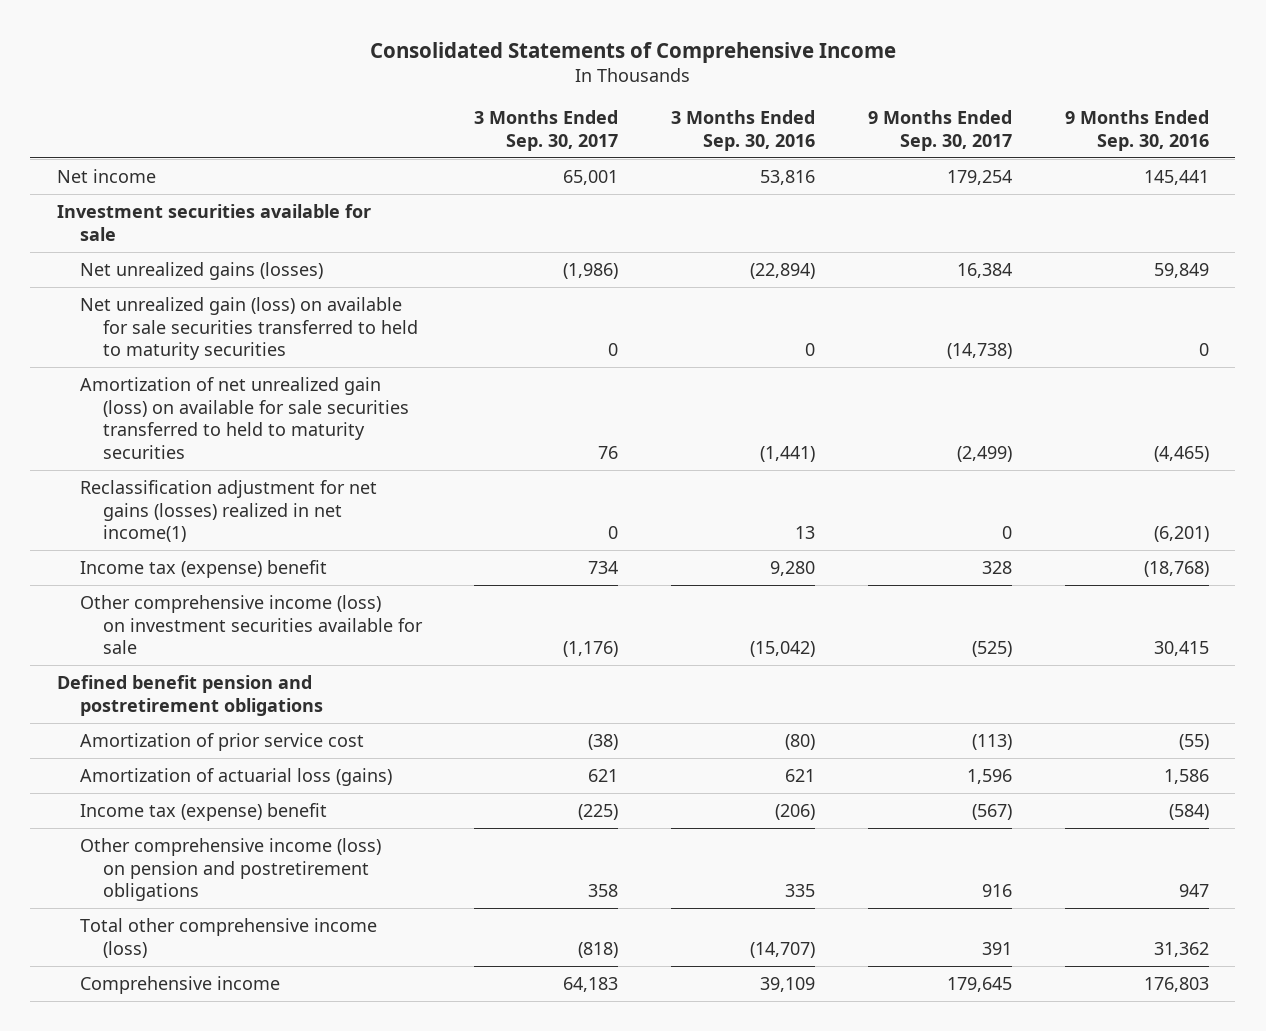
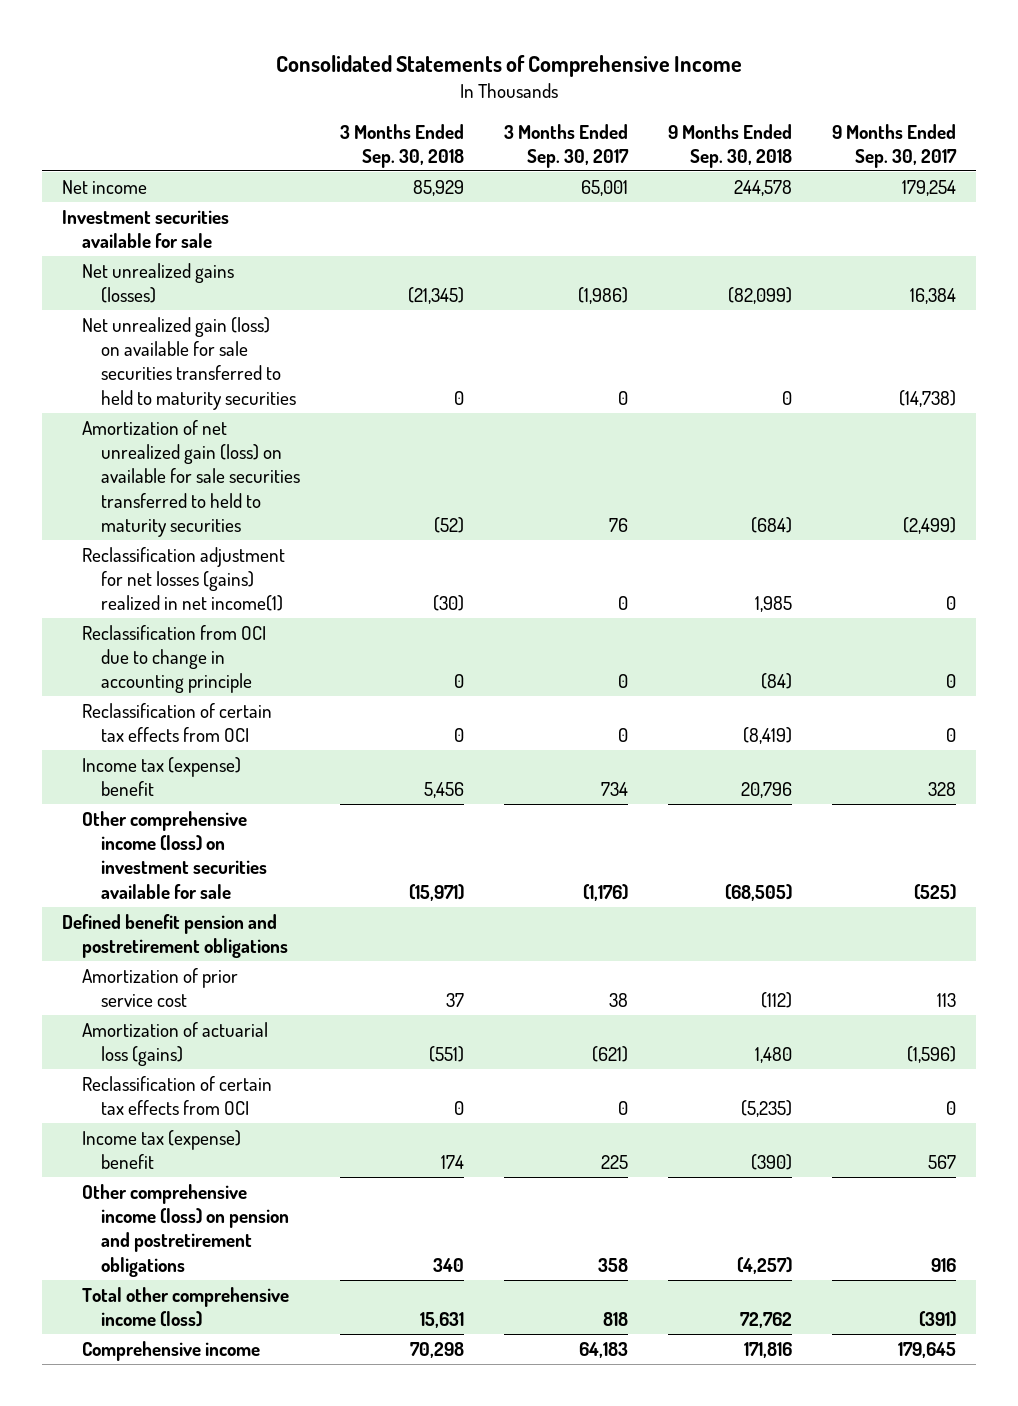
- | 3 Months Ended Sep. 30, 2017 | 3 Months Ended Sep. 30, 2016 | 9 Months Ended Sep. 30, 2017 | 9 Months Ended Sep. 30, 2016
+ | 3 Months Ended Sep. 30, 2018 | 3 Months Ended Sep. 30, 2017 | 9 Months Ended Sep. 30, 2018 | 9 Months Ended Sep. 30, 2017
- Reclassification adjustment for net gains (losses) realized in net income(1) | 0 | 13 | 0 | (6,201)
+ Reclassification adjustment for net losses (gains) realized in net income(1) | (30) | 0 | 1,985 | 0
+ Reclassification from OCI due to change in accounting principle | 0 | 0 | (84) | 0
+ Reclassification of certain tax effects from OCI | 0 | 0 | (8,419) | 0
- Amortization of prior service cost | (38) | (80) | (113) | (55)
- Amortization of actuarial loss (gains) | 621 | 621 | 1,596 | 1,586
- Income tax (expense) benefit | (225) | (206) | (567) | (584)
+ Amortization of prior service cost | 37 | 38 | (112) | 113
+ Amortization of actuarial loss (gains) | (551) | (621) | 1,480 | (1,596)
+ Reclassification of certain tax effects from OCI | 0 | 0 | (5,235) | 0
+ Income tax (expense) benefit | 174 | 225 | (390) | 567
- Total other comprehensive income (loss) | (818) | (14,707) | 391 | 31,362
+ Total other comprehensive income (loss) | 15,631 | 818 | 72,762 | (391)

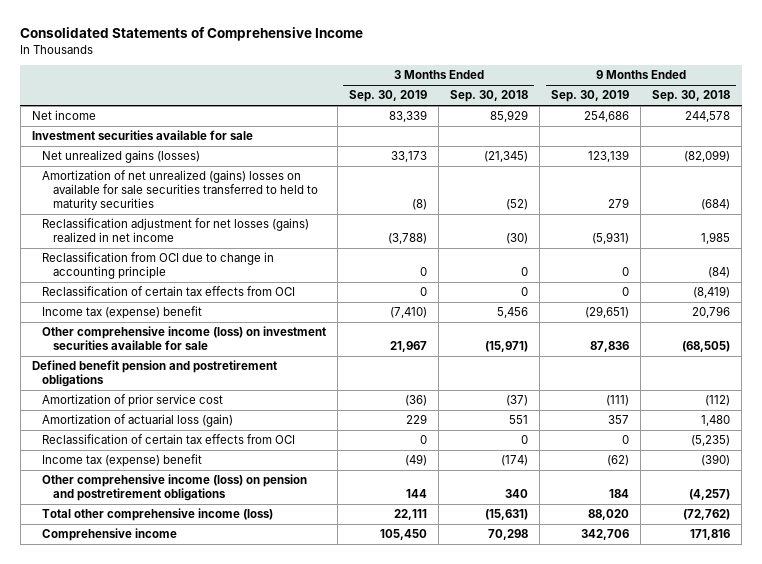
- | 3 Months Ended Sep. 30, 2018 | 3 Months Ended Sep. 30, 2017 | 9 Months Ended Sep. 30, 2018 | 9 Months Ended Sep. 30, 2017
+ | 3 Months Ended Sep. 30, 2019 | 3 Months Ended Sep. 30, 2018 | 9 Months Ended Sep. 30, 2019 | 9 Months Ended Sep. 30, 2018
- Net unrealized gain (loss) on available for sale securities transferred to held to maturity securities | 0 | 0 | 0 | (14,738)
- Amortization of net unrealized gain (loss) on available for sale securities transferred to held to maturity securities | (52) | 76 | (684) | (2,499)
- Reclassification adjustment for net losses (gains) realized in net income(1) | (30) | 0 | 1,985 | 0
+ Amortization of net unrealized (gains) losses on available for sale securities transferred to held to maturity securities | (8) | (52) | 279 | (684)
+ Reclassification adjustment for net losses (gains) realized in net income | (3,788) | (30) | (5,931) | 1,985
- Amortization of prior service cost | 37 | 38 | (112) | 113
- Amortization of actuarial loss (gains) | (551) | (621) | 1,480 | (1,596)
+ Amortization of prior service cost | (36) | (37) | (111) | (112)
+ Amortization of actuarial loss (gain) | 229 | 551 | 357 | 1,480
- Income tax (expense) benefit | 174 | 225 | (390) | 567
+ Income tax (expense) benefit | (49) | (174) | (62) | (390)
- Total other comprehensive income (loss) | 15,631 | 818 | 72,762 | (391)
+ Total other comprehensive income (loss) | 22,111 | (15,631) | 88,020 | (72,762)

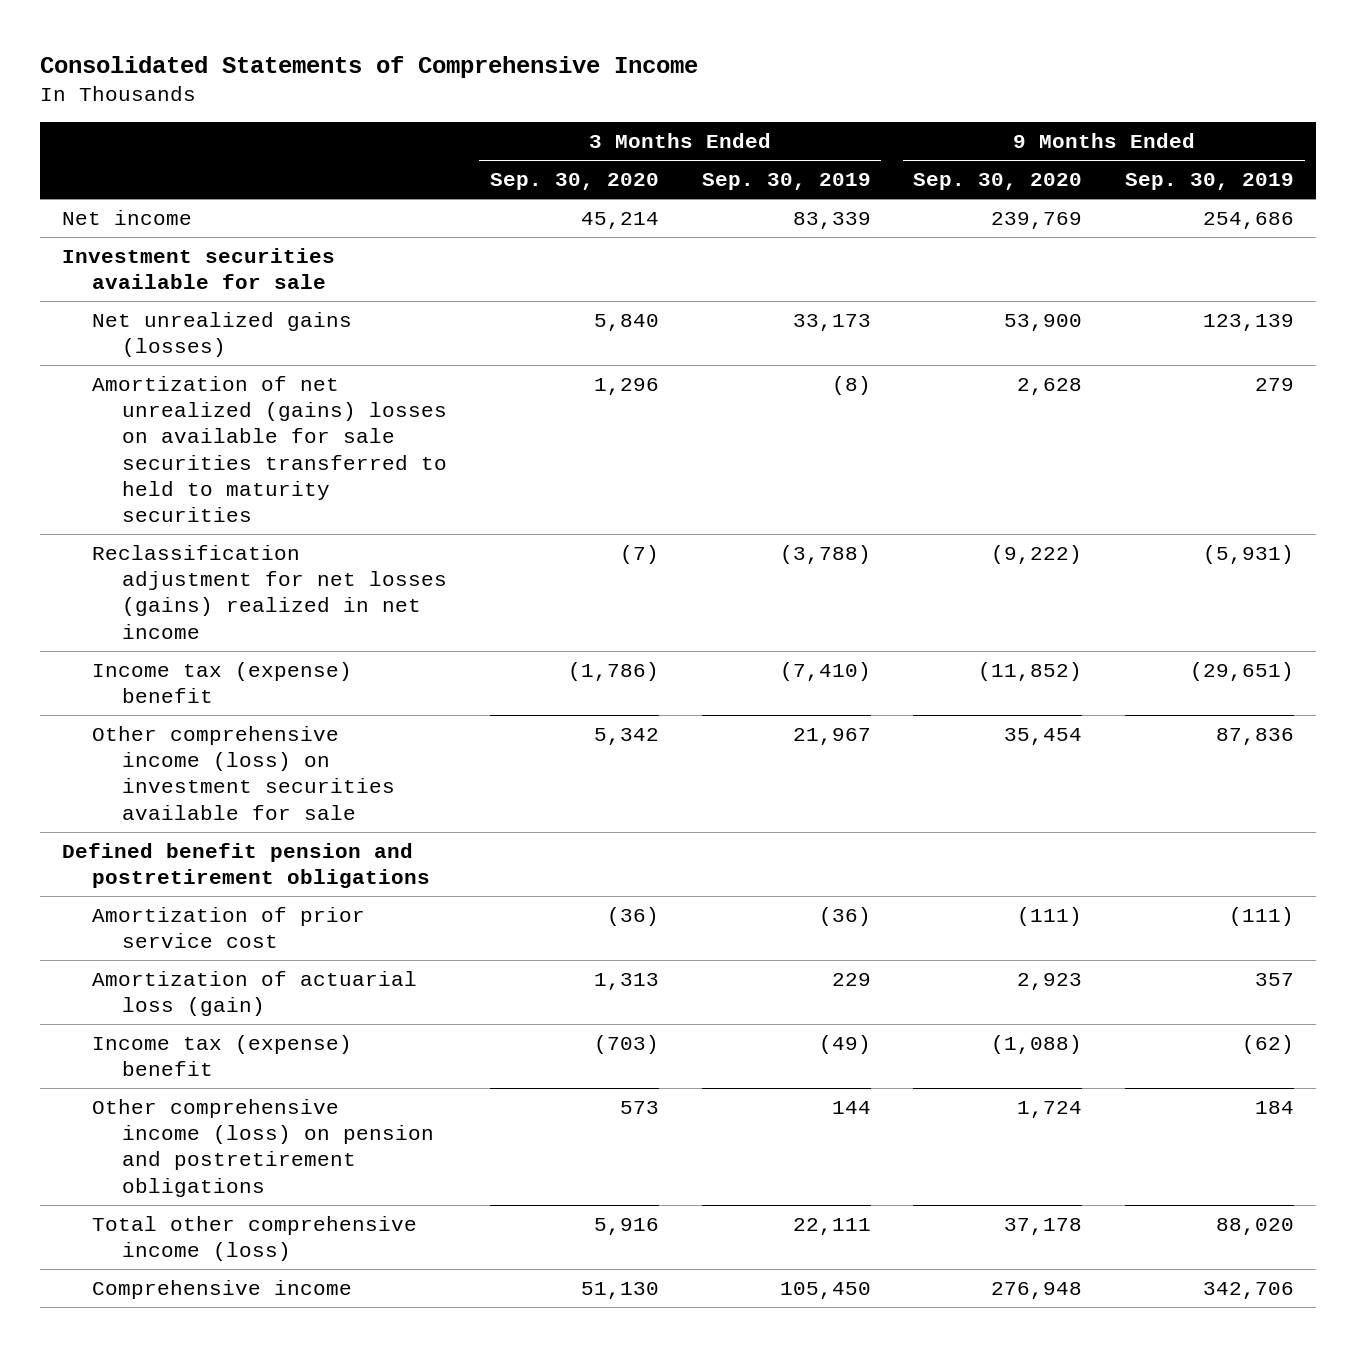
- | 3 Months Ended Sep. 30, 2019 | 3 Months Ended Sep. 30, 2018 | 9 Months Ended Sep. 30, 2019 | 9 Months Ended Sep. 30, 2018
+ | 3 Months Ended Sep. 30, 2020 | 3 Months Ended Sep. 30, 2019 | 9 Months Ended Sep. 30, 2020 | 9 Months Ended Sep. 30, 2019
- Reclassification from OCI due to change in accounting principle | 0 | 0 | 0 | (84)
- Reclassification of certain tax effects from OCI | 0 | 0 | 0 | (8,419)
- Reclassification of certain tax effects from OCI | 0 | 0 | 0 | (5,235)

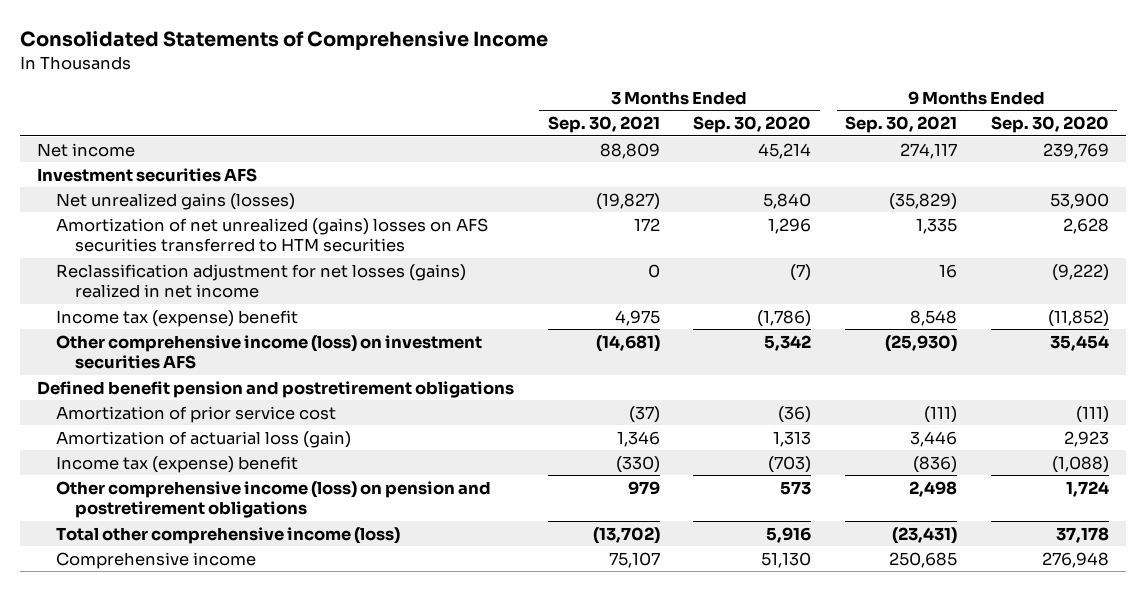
- | 3 Months Ended Sep. 30, 2020 | 3 Months Ended Sep. 30, 2019 | 9 Months Ended Sep. 30, 2020 | 9 Months Ended Sep. 30, 2019
+ | 3 Months Ended Sep. 30, 2021 | 3 Months Ended Sep. 30, 2020 | 9 Months Ended Sep. 30, 2021 | 9 Months Ended Sep. 30, 2020
- Investment securities available for sale
+ Investment securities AFS
- Amortization of net unrealized (gains) losses on available for sale securities transferred to held to maturity securities | 1,296 | (8) | 2,628 | 279
+ Amortization of net unrealized (gains) losses on AFS securities transferred to HTM securities | 172 | 1,296 | 1,335 | 2,628
- Other comprehensive income (loss) on investment securities available for sale | 5,342 | 21,967 | 35,454 | 87,836
+ Other comprehensive income (loss) on investment securities AFS | (14,681) | 5,342 | (25,930) | 35,454

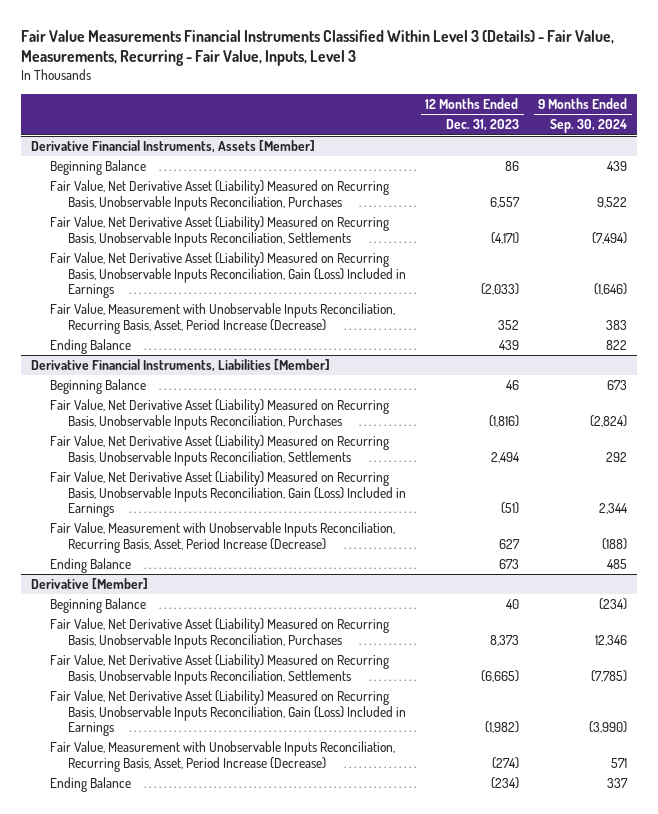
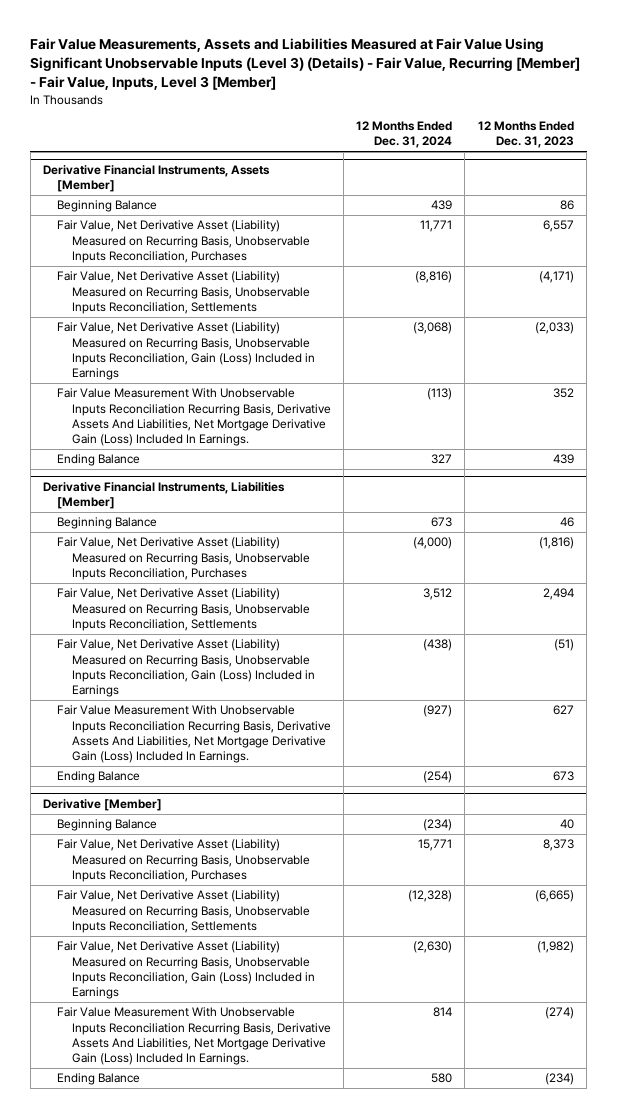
- Fair Value Measurements Financial Instruments Classified Within Level 3 (Details) - Fair Value, Measurements, Recurring - Fair Value, Inputs, Level 3
+ Fair Value Measurements, Assets and Liabilities Measured at Fair Value Using Significant Unobservable Inputs (Level 3) (Details) - Fair Value, Recurring [Member] - Fair Value, Inputs, Level 3 [Member]
- | 12 Months Ended Dec. 31, 2023 | 9 Months Ended Sep. 30, 2024
+ | 12 Months Ended Dec. 31, 2024 | 12 Months Ended Dec. 31, 2023
@ Derivative Financial Instruments, Assets [Member]
- Fair Value, Measurement with Unobservable Inputs Reconciliation, Recurring Basis, Asset, Period Increase (Decrease) | 352 | 383
+ Fair Value Measurement With Unobservable Inputs Reconciliation Recurring Basis, Derivative Assets And Liabilities, Net Mortgage Derivative Gain (Loss) Included In Earnings. | (113) | 352
@ Derivative Financial Instruments, Liabilities [Member]
- Fair Value, Measurement with Unobservable Inputs Reconciliation, Recurring Basis, Asset, Period Increase (Decrease) | 627 | (188)
+ Fair Value Measurement With Unobservable Inputs Reconciliation Recurring Basis, Derivative Assets And Liabilities, Net Mortgage Derivative Gain (Loss) Included In Earnings. | (927) | 627
@ Derivative [Member]
- Fair Value, Measurement with Unobservable Inputs Reconciliation, Recurring Basis, Asset, Period Increase (Decrease) | (274) | 571
+ Fair Value Measurement With Unobservable Inputs Reconciliation Recurring Basis, Derivative Assets And Liabilities, Net Mortgage Derivative Gain (Loss) Included In Earnings. | 814 | (274)

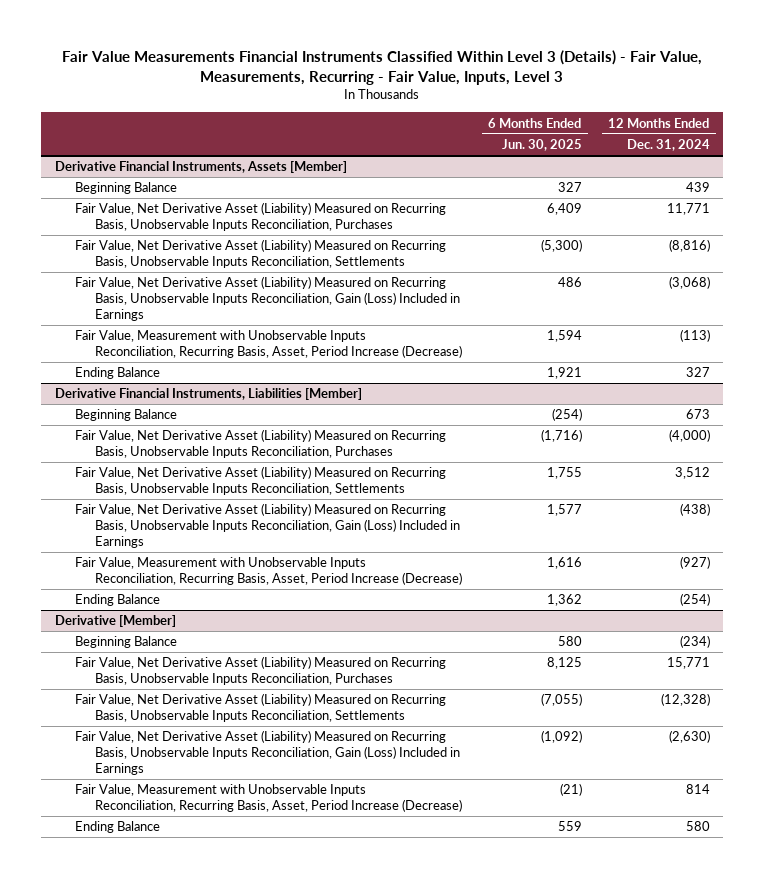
- Fair Value Measurements, Assets and Liabilities Measured at Fair Value Using Significant Unobservable Inputs (Level 3) (Details) - Fair Value, Recurring [Member] - Fair Value, Inputs, Level 3 [Member]
+ Fair Value Measurements Financial Instruments Classified Within Level 3 (Details) - Fair Value, Measurements, Recurring - Fair Value, Inputs, Level 3
- | 12 Months Ended Dec. 31, 2024 | 12 Months Ended Dec. 31, 2023
+ | 6 Months Ended Jun. 30, 2025 | 12 Months Ended Dec. 31, 2024
@ Derivative Financial Instruments, Assets [Member]
- Fair Value Measurement With Unobservable Inputs Reconciliation Recurring Basis, Derivative Assets And Liabilities, Net Mortgage Derivative Gain (Loss) Included In Earnings. | (113) | 352
+ Fair Value, Measurement with Unobservable Inputs Reconciliation, Recurring Basis, Asset, Period Increase (Decrease) | 1,594 | (113)
@ Derivative Financial Instruments, Liabilities [Member]
- Fair Value Measurement With Unobservable Inputs Reconciliation Recurring Basis, Derivative Assets And Liabilities, Net Mortgage Derivative Gain (Loss) Included In Earnings. | (927) | 627
+ Fair Value, Measurement with Unobservable Inputs Reconciliation, Recurring Basis, Asset, Period Increase (Decrease) | 1,616 | (927)
@ Derivative [Member]
- Fair Value Measurement With Unobservable Inputs Reconciliation Recurring Basis, Derivative Assets And Liabilities, Net Mortgage Derivative Gain (Loss) Included In Earnings. | 814 | (274)
+ Fair Value, Measurement with Unobservable Inputs Reconciliation, Recurring Basis, Asset, Period Increase (Decrease) | (21) | 814

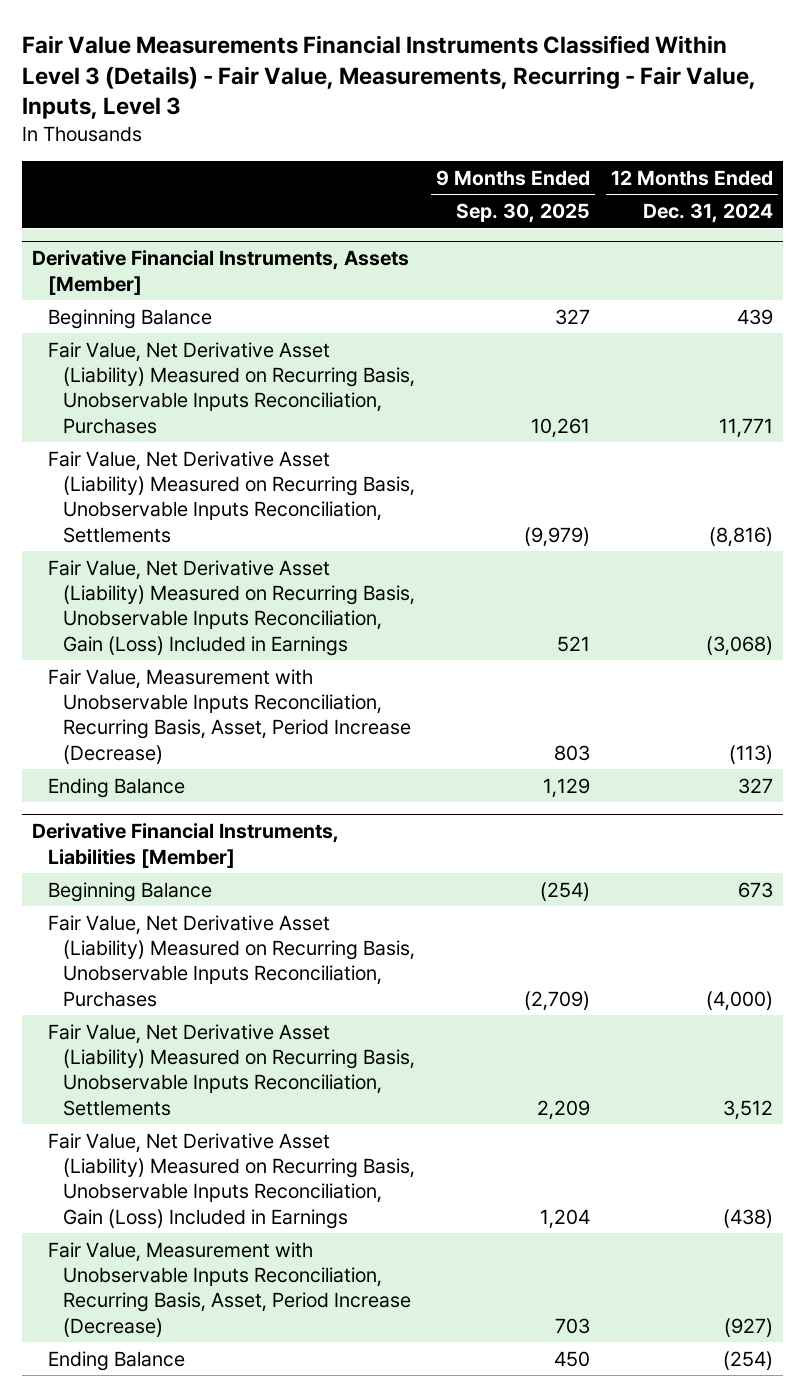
- | 6 Months Ended Jun. 30, 2025 | 12 Months Ended Dec. 31, 2024
+ | 9 Months Ended Sep. 30, 2025 | 12 Months Ended Dec. 31, 2024
- Derivative [Member]
- Beginning Balance | 580 | (234)
- Fair Value, Net Derivative Asset (Liability) Measured on Recurring Basis, Unobservable Inputs Reconciliation, Purchases | 8,125 | 15,771
- Fair Value, Net Derivative Asset (Liability) Measured on Recurring Basis, Unobservable Inputs Reconciliation, Settlements | (7,055) | (12,328)
- Fair Value, Net Derivative Asset (Liability) Measured on Recurring Basis, Unobservable Inputs Reconciliation, Gain (Loss) Included in Earnings | (1,092) | (2,630)
- Fair Value, Measurement with Unobservable Inputs Reconciliation, Recurring Basis, Asset, Period Increase (Decrease) | (21) | 814
- Ending Balance | 559 | 580

